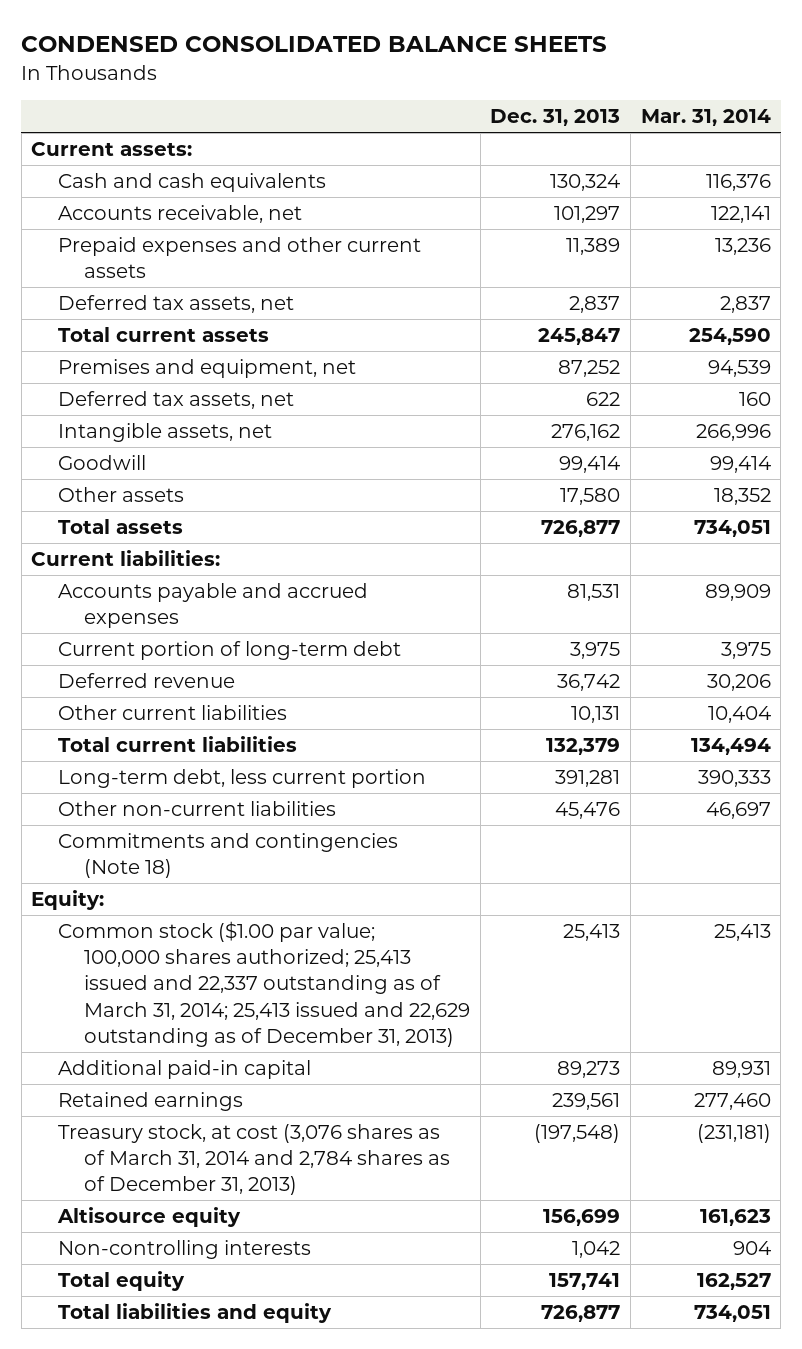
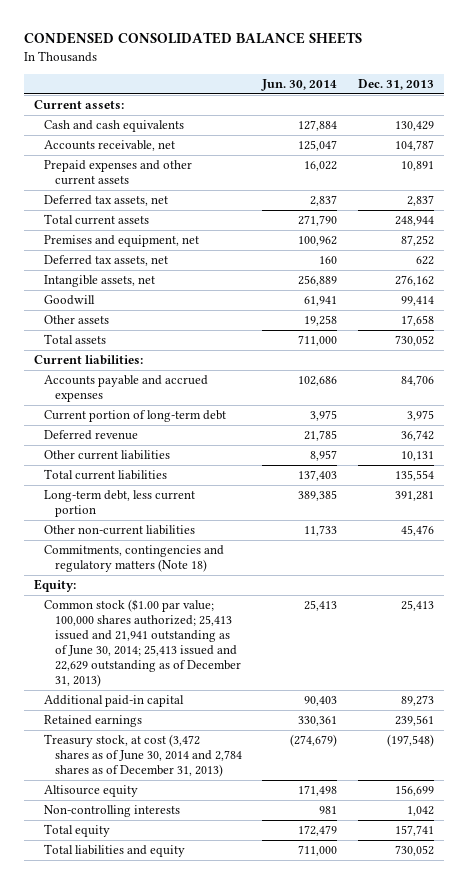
- | Dec. 31, 2013 | Mar. 31, 2014
+ | Jun. 30, 2014 | Dec. 31, 2013
- Cash and cash equivalents | 130,324 | 116,376
- Accounts receivable, net | 101,297 | 122,141
- Prepaid expenses and other current assets | 11,389 | 13,236
+ Cash and cash equivalents | 127,884 | 130,429
+ Accounts receivable, net | 125,047 | 104,787
+ Prepaid expenses and other current assets | 16,022 | 10,891
- Total current assets | 245,847 | 254,590
+ Total current assets | 271,790 | 248,944
- Other assets | 17,580 | 18,352
- Total assets | 726,877 | 734,051
+ Other assets | 19,258 | 17,658
+ Total assets | 711,000 | 730,052
- Accounts payable and accrued expenses | 81,531 | 89,909
+ Accounts payable and accrued expenses | 102,686 | 84,706
- Total current liabilities | 132,379 | 134,494
+ Total current liabilities | 137,403 | 135,554
- Commitments and contingencies (Note 18)
+ Commitments, contingencies and regulatory matters (Note 18)
- Common stock ($1.00 par value; 100,000 shares authorized; 25,413 issued and 22,337 outstanding as of March 31, 2014; 25,413 issued and 22,629 outstanding as of December 31, 2013) | 25,413 | 25,413
+ Common stock ($1.00 par value; 100,000 shares authorized; 25,413 issued and 21,941 outstanding as of June 30, 2014; 25,413 issued and 22,629 outstanding as of December 31, 2013) | 25,413 | 25,413
- Treasury stock, at cost (3,076 shares as of March 31, 2014 and 2,784 shares as of December 31, 2013) | (197,548) | (231,181)
+ Treasury stock, at cost (3,472 shares as of June 30, 2014 and 2,784 shares as of December 31, 2013) | (274,679) | (197,548)
- Total liabilities and equity | 726,877 | 734,051
+ Total liabilities and equity | 711,000 | 730,052

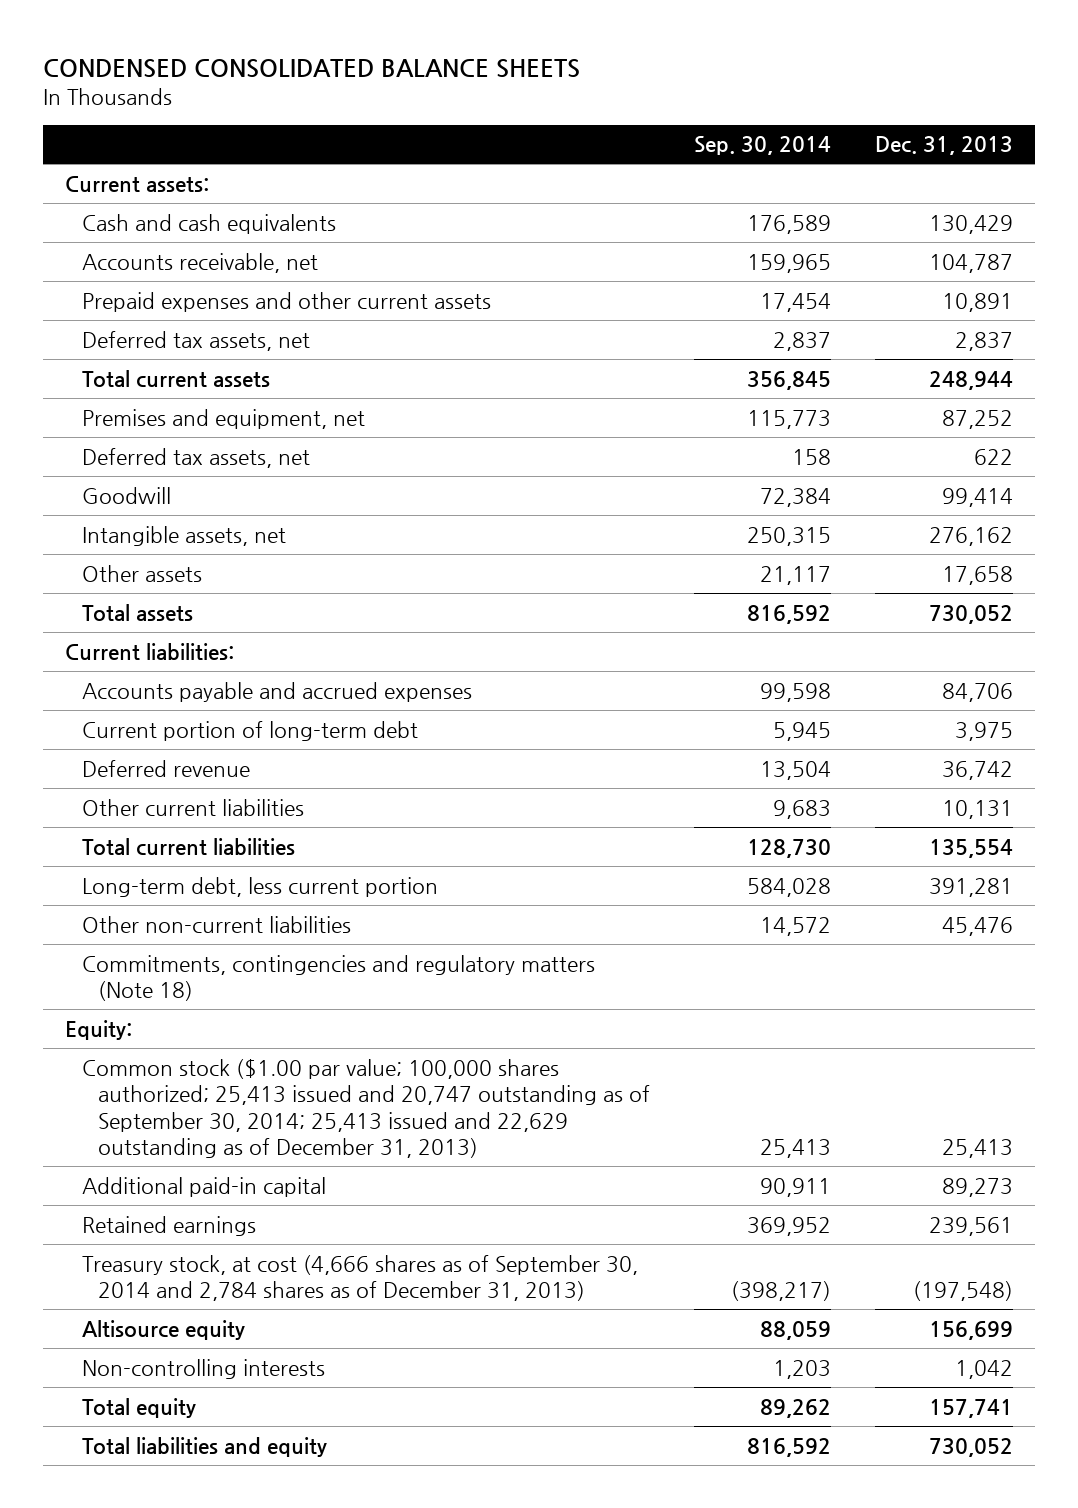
- | Jun. 30, 2014 | Dec. 31, 2013
+ | Sep. 30, 2014 | Dec. 31, 2013
moved down: Intangible assets, net | 250,315 | 276,162
- Common stock ($1.00 par value; 100,000 shares authorized; 25,413 issued and 21,941 outstanding as of June 30, 2014; 25,413 issued and 22,629 outstanding as of December 31, 2013) | 25,413 | 25,413
+ Common stock ($1.00 par value; 100,000 shares authorized; 25,413 issued and 20,747 outstanding as of September 30, 2014; 25,413 issued and 22,629 outstanding as of December 31, 2013) | 25,413 | 25,413
- Treasury stock, at cost (3,472 shares as of June 30, 2014 and 2,784 shares as of December 31, 2013) | (274,679) | (197,548)
+ Treasury stock, at cost (4,666 shares as of September 30, 2014 and 2,784 shares as of December 31, 2013) | (398,217) | (197,548)

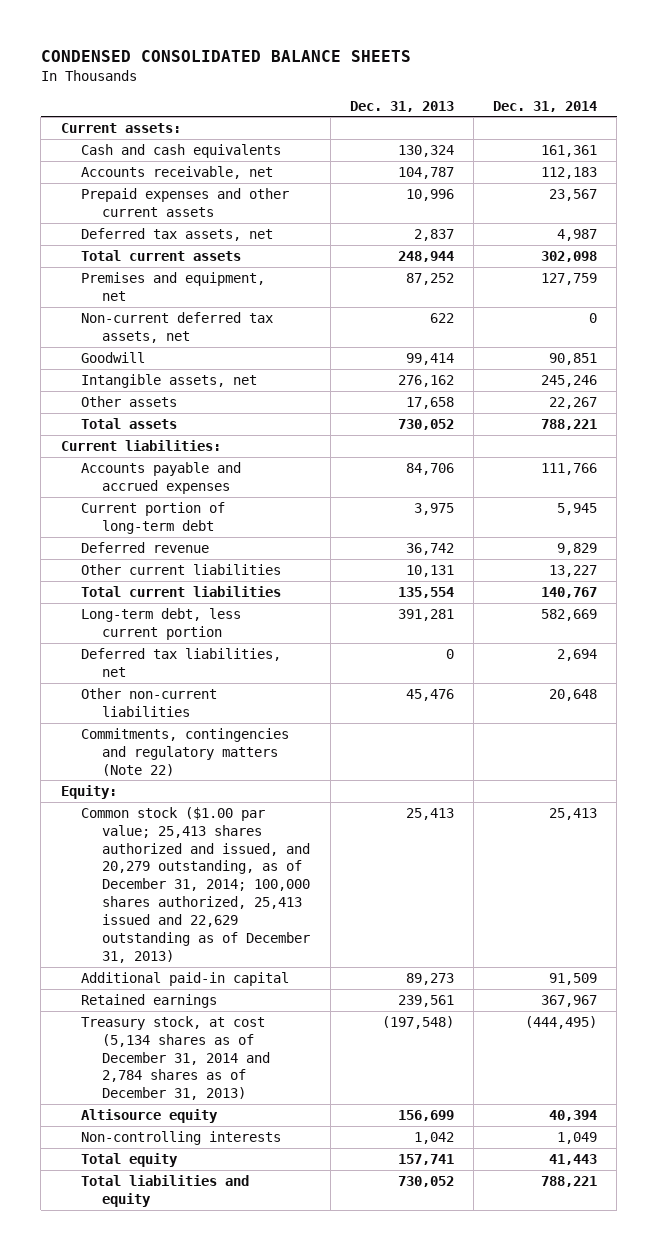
- | Sep. 30, 2014 | Dec. 31, 2013
+ | Dec. 31, 2013 | Dec. 31, 2014
- Cash and cash equivalents | 176,589 | 130,429
+ Cash and cash equivalents | 130,324 | 161,361
- Prepaid expenses and other current assets | 17,454 | 10,891
+ Prepaid expenses and other current assets | 10,996 | 23,567
- Deferred tax assets, net | 158 | 622
+ Non-current deferred tax assets, net | 622 | 0
+ Deferred tax liabilities, net | 0 | 2,694
- Commitments, contingencies and regulatory matters (Note 18)
+ Commitments, contingencies and regulatory matters (Note 22)
- Common stock ($1.00 par value; 100,000 shares authorized; 25,413 issued and 20,747 outstanding as of September 30, 2014; 25,413 issued and 22,629 outstanding as of December 31, 2013) | 25,413 | 25,413
+ Common stock ($1.00 par value; 25,413 shares authorized and issued, and 20,279 outstanding, as of December 31, 2014; 100,000 shares authorized, 25,413 issued and 22,629 outstanding as of December 31, 2013) | 25,413 | 25,413
- Treasury stock, at cost (4,666 shares as of September 30, 2014 and 2,784 shares as of December 31, 2013) | (398,217) | (197,548)
+ Treasury stock, at cost (5,134 shares as of December 31, 2014 and 2,784 shares as of December 31, 2013) | (197,548) | (444,495)

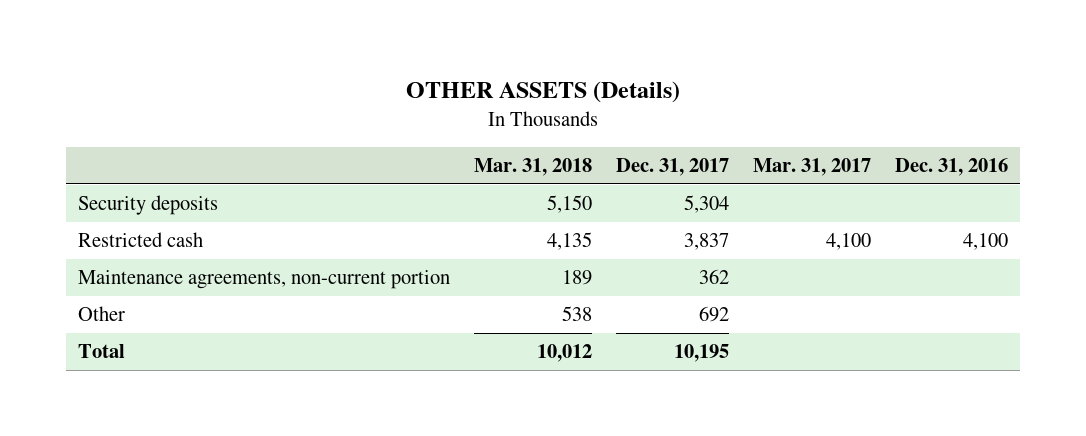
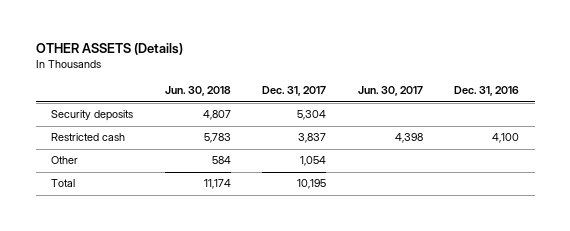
- | Mar. 31, 2018 | Dec. 31, 2017 | Mar. 31, 2017 | Dec. 31, 2016
+ | Jun. 30, 2018 | Dec. 31, 2017 | Jun. 30, 2017 | Dec. 31, 2016
- Maintenance agreements, non-current portion | 189 | 362 | |
- Other | 538 | 692 | |
+ Other | 584 | 1,054 | |

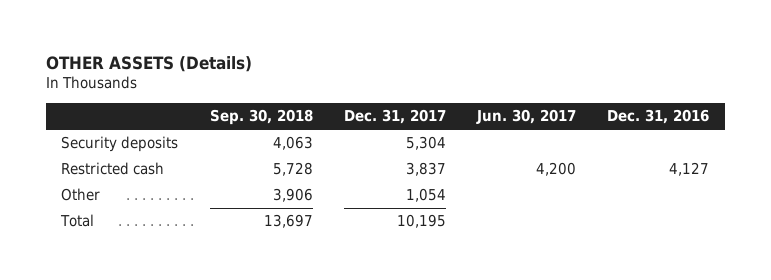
- | Jun. 30, 2018 | Dec. 31, 2017 | Jun. 30, 2017 | Dec. 31, 2016
+ | Sep. 30, 2018 | Dec. 31, 2017 | Jun. 30, 2017 | Dec. 31, 2016
- Restricted cash | 5,783 | 3,837 | 4,398 | 4,100
+ Restricted cash | 5,728 | 3,837 | 4,200 | 4,127

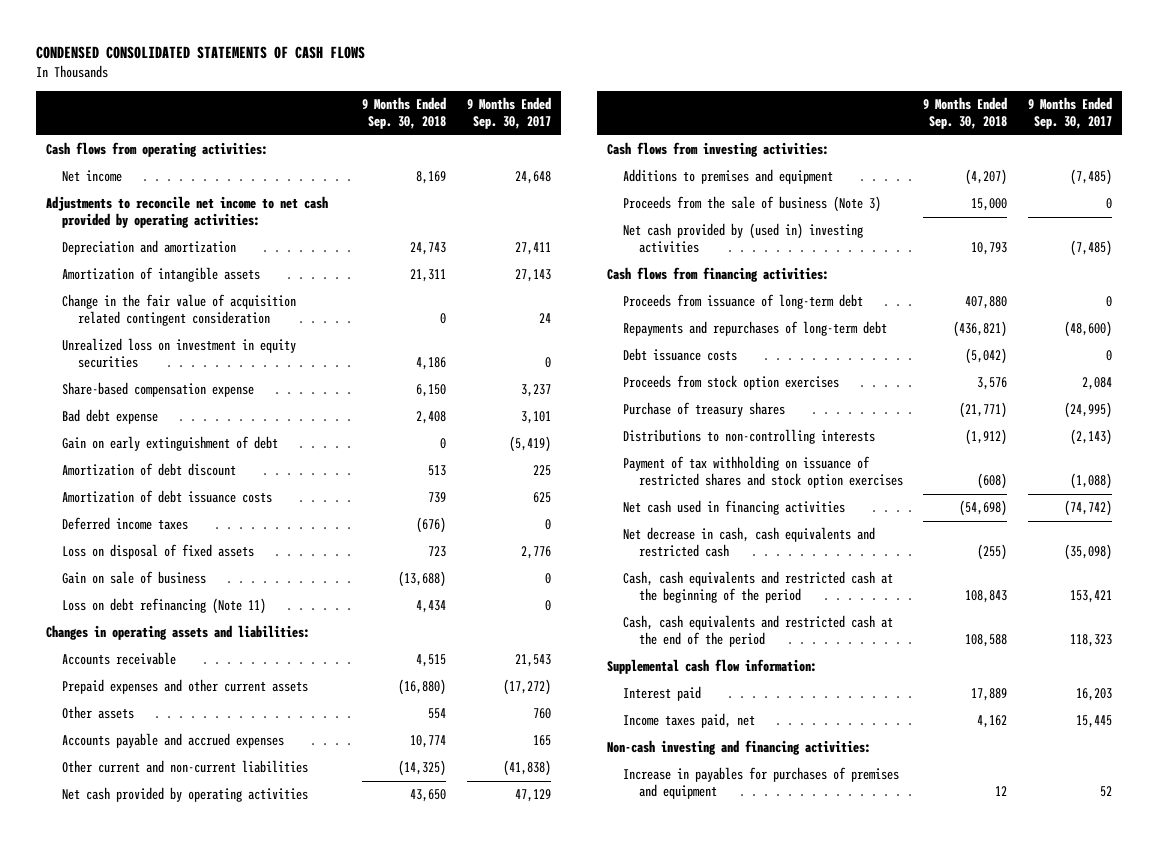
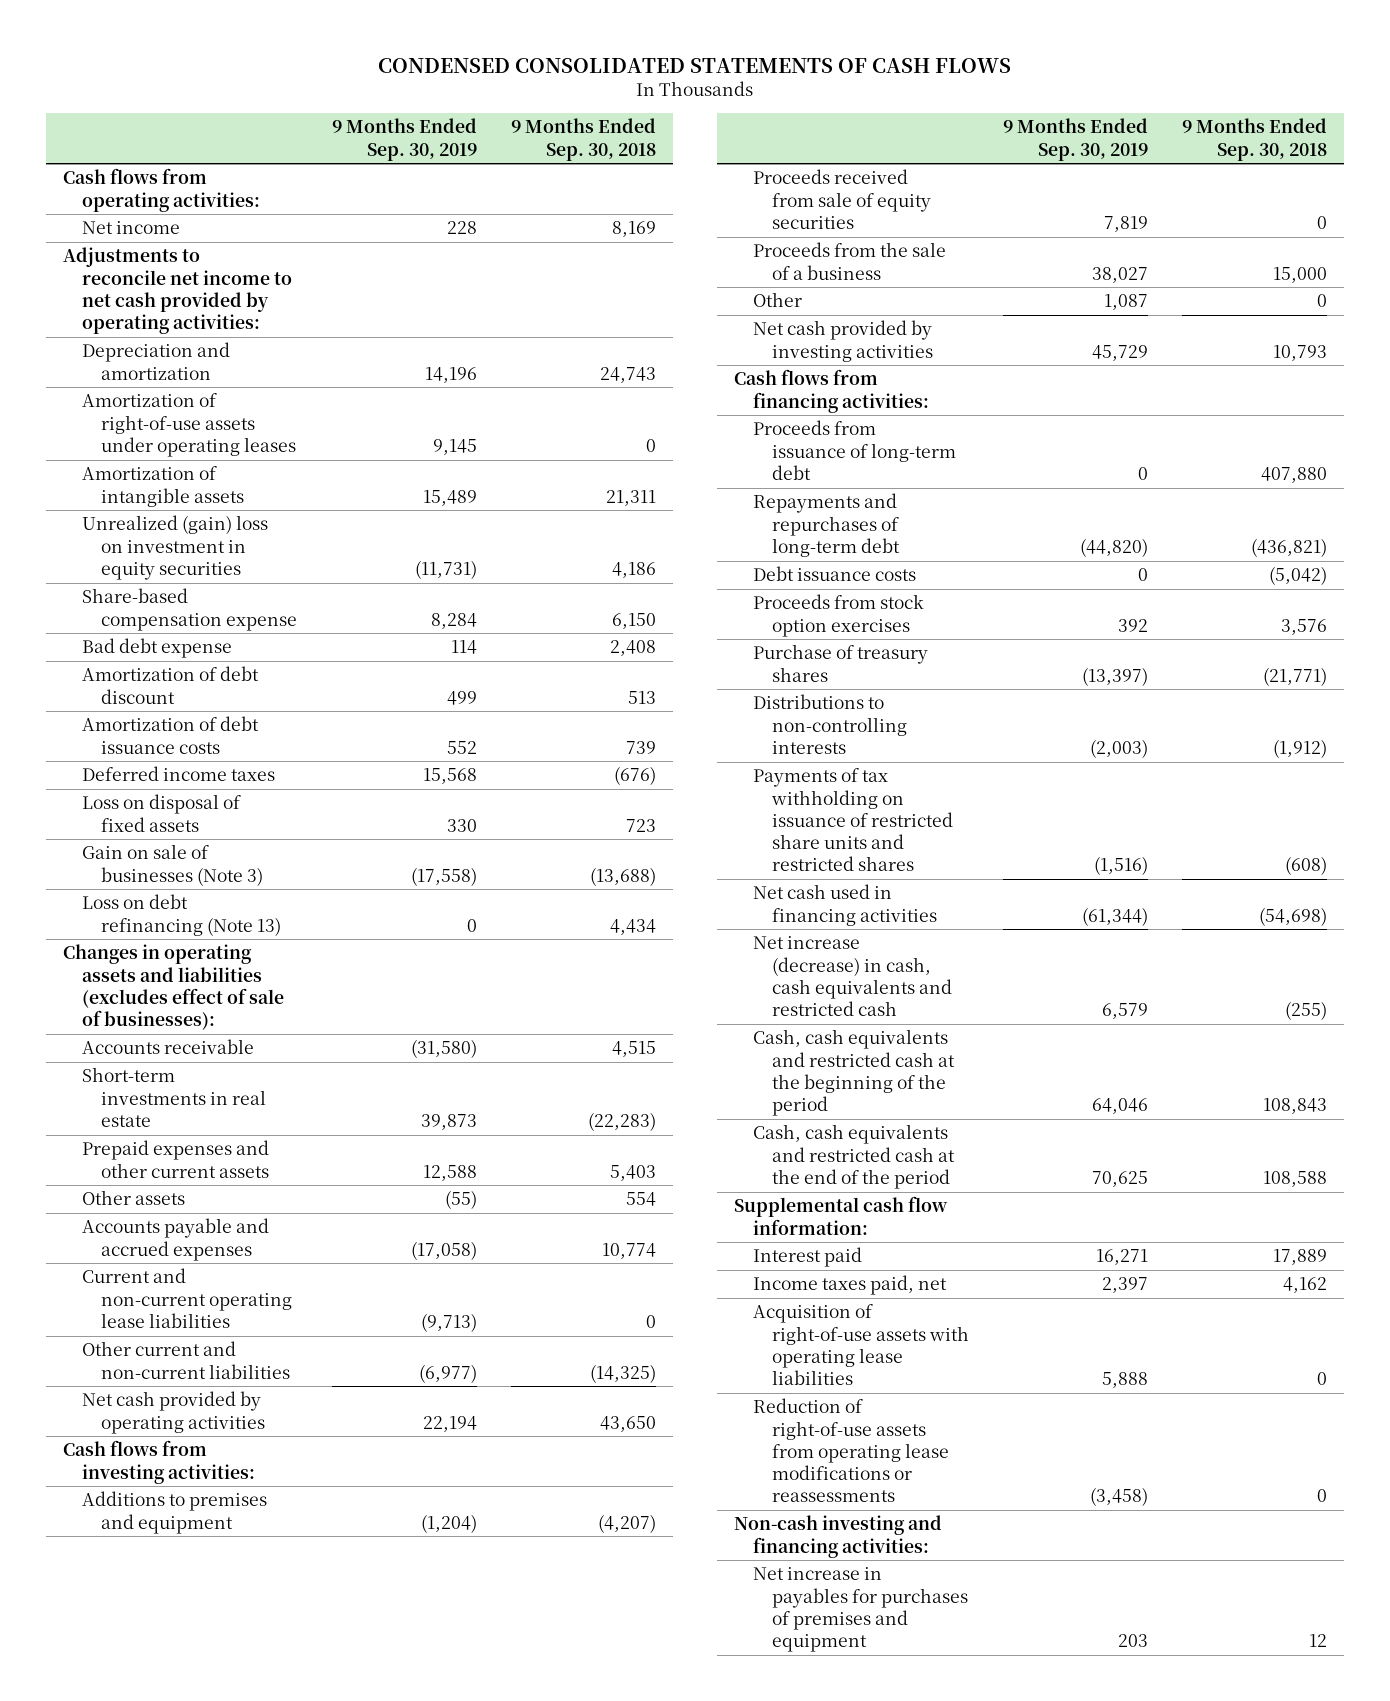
- | 9 Months Ended Sep. 30, 2018 | 9 Months Ended Sep. 30, 2017
+ | 9 Months Ended Sep. 30, 2019 | 9 Months Ended Sep. 30, 2018
+ Amortization of right-of-use assets under operating leases | 9,145 | 0
- Change in the fair value of acquisition related contingent consideration | 0 | 24
- Unrealized loss on investment in equity securities | 4,186 | 0
+ Unrealized (gain) loss on investment in equity securities | (11,731) | 4,186
- Gain on early extinguishment of debt | 0 | (5,419)
- Gain on sale of business | (13,688) | 0
- Loss on debt refinancing (Note 11) | 4,434 | 0
- Changes in operating assets and liabilities:
+ Gain on sale of businesses (Note 3) | (17,558) | (13,688)
+ Loss on debt refinancing (Note 13) | 0 | 4,434
+ Changes in operating assets and liabilities (excludes effect of sale of businesses):
- Prepaid expenses and other current assets | (16,880) | (17,272)
+ Short-term investments in real estate | 39,873 | (22,283)
+ Prepaid expenses and other current assets | 12,588 | 5,403
+ Current and non-current operating lease liabilities | (9,713) | 0
- Proceeds from the sale of business (Note 3) | 15,000 | 0
- Net cash provided by (used in) investing activities | 10,793 | (7,485)
+ Proceeds received from sale of equity securities | 7,819 | 0
+ Proceeds from the sale of a business | 38,027 | 15,000
+ Other | 1,087 | 0
+ Net cash provided by investing activities | 45,729 | 10,793
- Payment of tax withholding on issuance of restricted shares and stock option exercises | (608) | (1,088)
+ Payments of tax withholding on issuance of restricted share units and restricted shares | (1,516) | (608)
- Net decrease in cash, cash equivalents and restricted cash | (255) | (35,098)
+ Net increase (decrease) in cash, cash equivalents and restricted cash | 6,579 | (255)
+ Acquisition of right-of-use assets with operating lease liabilities | 5,888 | 0
+ Reduction of right-of-use assets from operating lease modifications or reassessments | (3,458) | 0
- Increase in payables for purchases of premises and equipment | 12 | 52
+ Net increase in payables for purchases of premises and equipment | 203 | 12

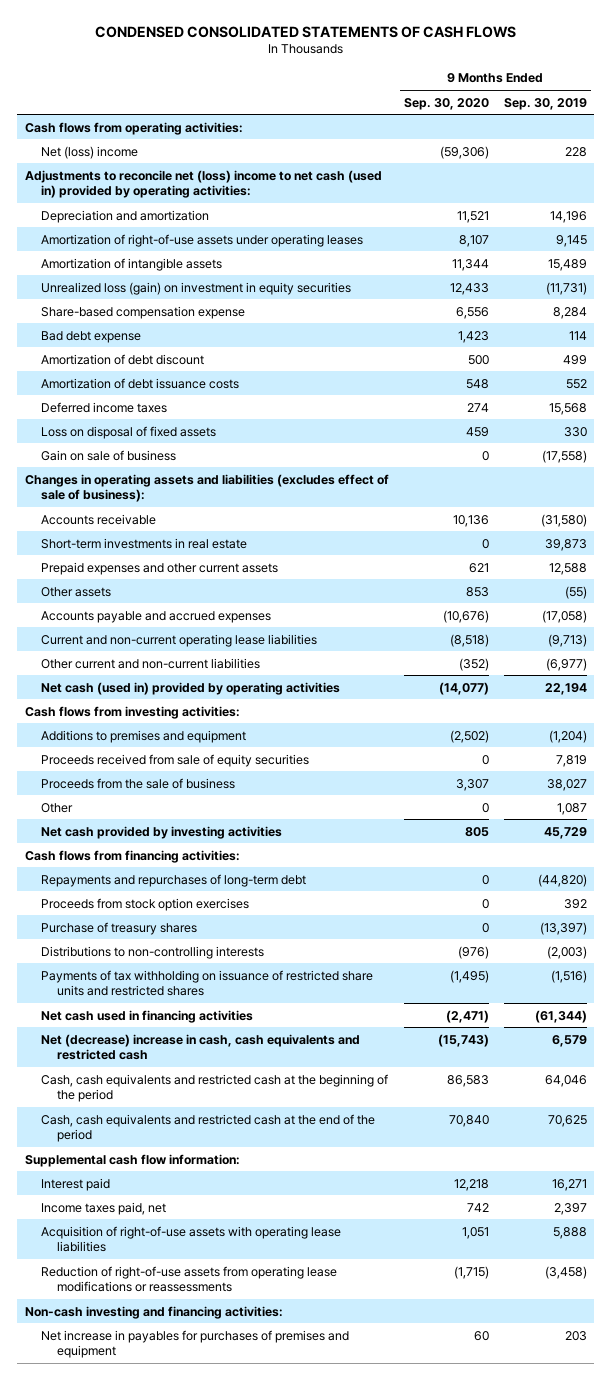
- | 9 Months Ended Sep. 30, 2019 | 9 Months Ended Sep. 30, 2018
+ | 9 Months Ended Sep. 30, 2020 | 9 Months Ended Sep. 30, 2019
- Net income | 228 | 8,169
- Adjustments to reconcile net income to net cash provided by operating activities:
+ Net (loss) income | (59,306) | 228
+ Adjustments to reconcile net (loss) income to net cash (used in) provided by operating activities:
- Unrealized (gain) loss on investment in equity securities | (11,731) | 4,186
+ Unrealized loss (gain) on investment in equity securities | 12,433 | (11,731)
- Gain on sale of businesses (Note 3) | (17,558) | (13,688)
- Loss on debt refinancing (Note 13) | 0 | 4,434
- Changes in operating assets and liabilities (excludes effect of sale of businesses):
+ Gain on sale of business | 0 | (17,558)
+ Changes in operating assets and liabilities (excludes effect of sale of business):
- Net cash provided by operating activities | 22,194 | 43,650
+ Net cash (used in) provided by operating activities | (14,077) | 22,194
- Proceeds from the sale of a business | 38,027 | 15,000
+ Proceeds from the sale of business | 3,307 | 38,027
- Proceeds from issuance of long-term debt | 0 | 407,880
- Debt issuance costs | 0 | (5,042)
- Net increase (decrease) in cash, cash equivalents and restricted cash | 6,579 | (255)
+ Net (decrease) increase in cash, cash equivalents and restricted cash | (15,743) | 6,579

